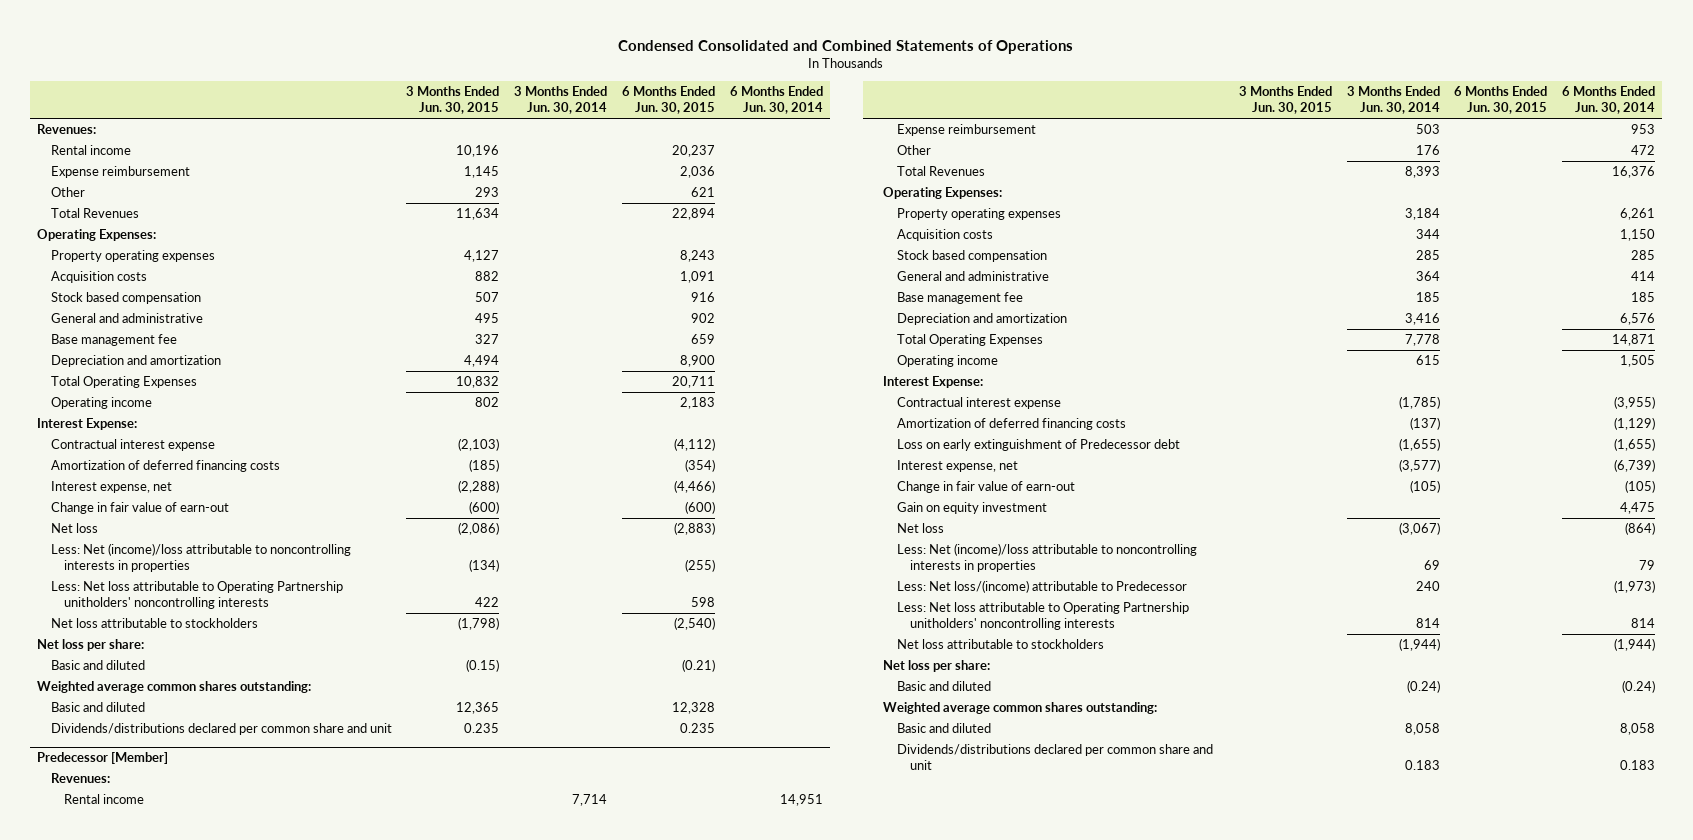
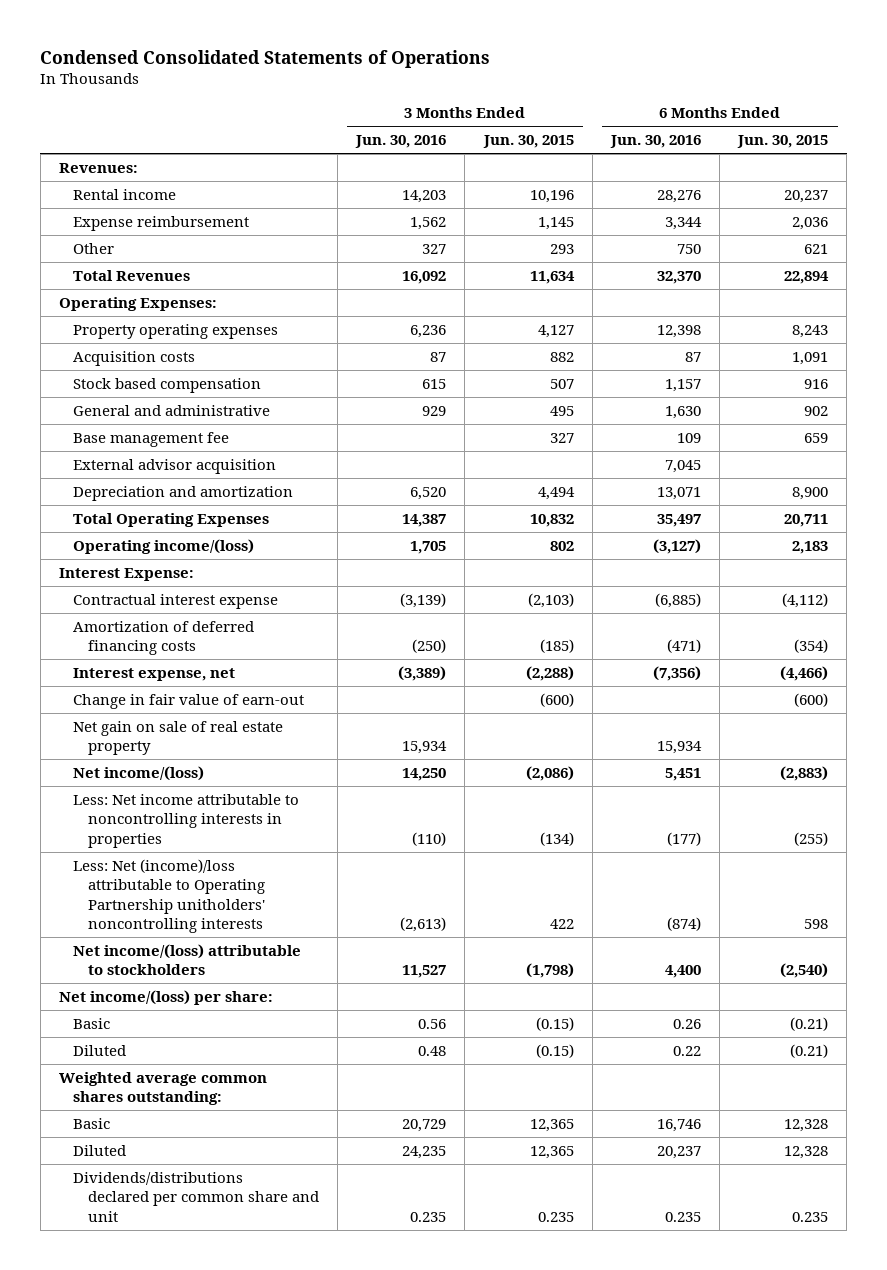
- Condensed Consolidated and Combined Statements of Operations
+ Condensed Consolidated Statements of Operations
- | 3 Months Ended Jun. 30, 2015 | 3 Months Ended Jun. 30, 2014 | 6 Months Ended Jun. 30, 2015 | 6 Months Ended Jun. 30, 2014
+ | 3 Months Ended Jun. 30, 2016 | 3 Months Ended Jun. 30, 2015 | 6 Months Ended Jun. 30, 2016 | 6 Months Ended Jun. 30, 2015
+ External advisor acquisition | | | 7,045 |
- Operating income | 802 | | 2,183 |
+ Operating income/(loss) | 1,705 | 802 | (3,127) | 2,183
- Net loss | (2,086) | | (2,883) |
- Less: Net (income)/loss attributable to noncontrolling interests in properties | (134) | | (255) |
- Less: Net loss attributable to Operating Partnership unitholders' noncontrolling interests | 422 | | 598 |
- Net loss attributable to stockholders | (1,798) | | (2,540) |
- Net loss per share:
- Basic and diluted | (0.15) | | (0.21) |
+ Net gain on sale of real estate property | 15,934 | | 15,934 |
+ Net income/(loss) | 14,250 | (2,086) | 5,451 | (2,883)
+ Less: Net income attributable to noncontrolling interests in properties | (110) | (134) | (177) | (255)
+ Less: Net (income)/loss attributable to Operating Partnership unitholders' noncontrolling interests | (2,613) | 422 | (874) | 598
+ Net income/(loss) attributable to stockholders | 11,527 | (1,798) | 4,400 | (2,540)
+ Net income/(loss) per share:
+ Basic | 0.56 | (0.15) | 0.26 | (0.21)
+ Diluted | 0.48 | (0.15) | 0.22 | (0.21)
- Basic and diluted | 12,365 | | 12,328 |
+ Basic | 20,729 | 12,365 | 16,746 | 12,328
+ Diluted | 24,235 | 12,365 | 20,237 | 12,328
- Predecessor [Member]
- Revenues:
- Rental income | | 7,714 | | 14,951
- Expense reimbursement | | 503 | | 953
- Other | | 176 | | 472
- Total Revenues | | 8,393 | | 16,376
- Operating Expenses:
- Property operating expenses | | 3,184 | | 6,261
- Acquisition costs | | 344 | | 1,150
- Stock based compensation | | 285 | | 285
- General and administrative | | 364 | | 414
- Base management fee | | 185 | | 185
- Depreciation and amortization | | 3,416 | | 6,576
- Total Operating Expenses | | 7,778 | | 14,871
- Operating income | | 615 | | 1,505
- Interest Expense:
- Contractual interest expense | | (1,785) | | (3,955)
- Amortization of deferred financing costs | | (137) | | (1,129)
- Loss on early extinguishment of Predecessor debt | | (1,655) | | (1,655)
- Interest expense, net | | (3,577) | | (6,739)
- Change in fair value of earn-out | | (105) | | (105)
- Gain on equity investment | | | | 4,475
- Net loss | | (3,067) | | (864)
- Less: Net (income)/loss attributable to noncontrolling interests in properties | | 69 | | 79
- Less: Net loss/(income) attributable to Predecessor | | 240 | | (1,973)
- Less: Net loss attributable to Operating Partnership unitholders' noncontrolling interests | | 814 | | 814
- Net loss attributable to stockholders | | (1,944) | | (1,944)
- Net loss per share:
- Basic and diluted | | (0.24) | | (0.24)
- Weighted average common shares outstanding:
- Basic and diluted | | 8,058 | | 8,058
- Dividends/distributions declared per common share and unit | | 0.183 | | 0.183

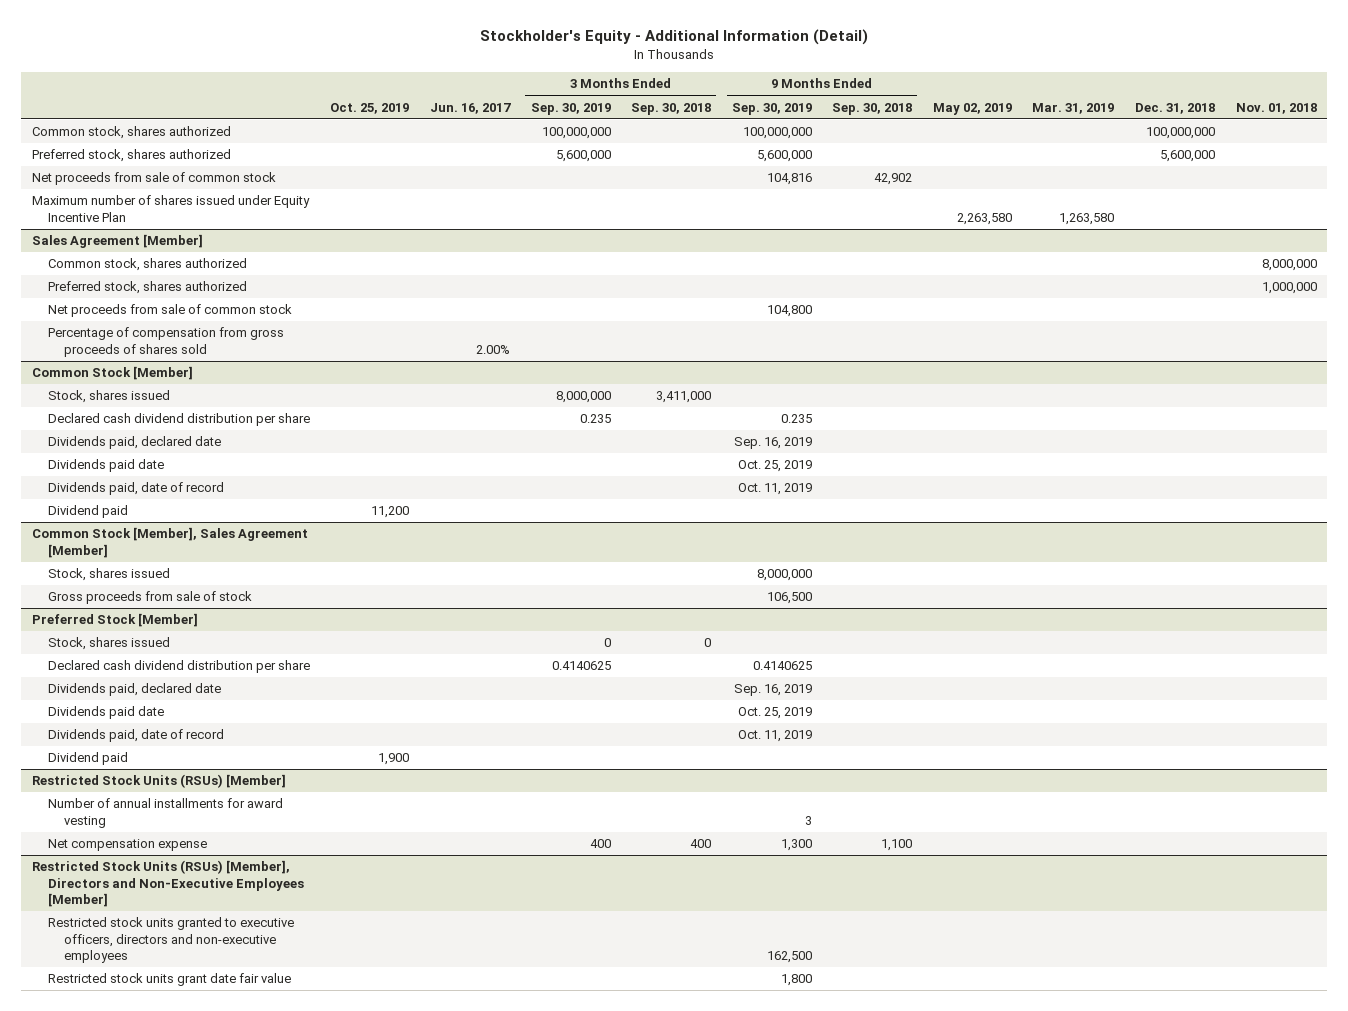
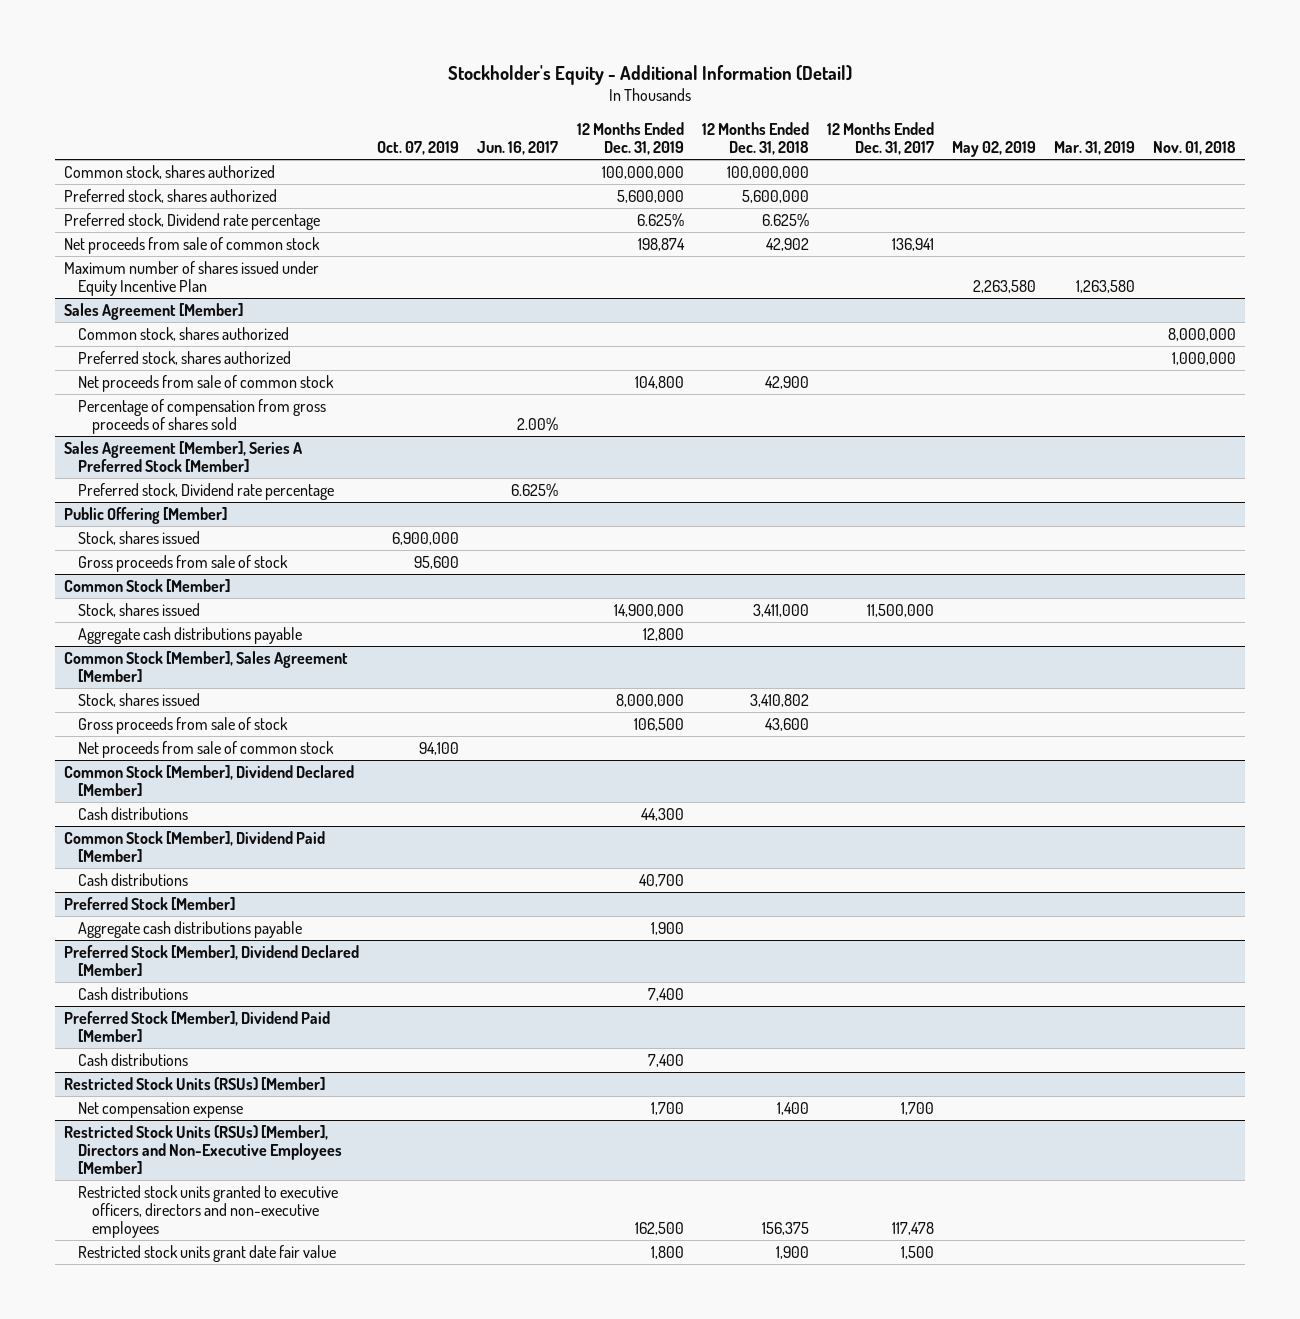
- | Oct. 25, 2019 | Jun. 16, 2017 | 3 Months Ended Sep. 30, 2019 | 3 Months Ended Sep. 30, 2018 | 9 Months Ended Sep. 30, 2019 | 9 Months Ended Sep. 30, 2018 | May 02, 2019 | Mar. 31, 2019 | Dec. 31, 2018 | Nov. 01, 2018
+ | Oct. 07, 2019 | Jun. 16, 2017 | 12 Months Ended Dec. 31, 2019 | 12 Months Ended Dec. 31, 2018 | 12 Months Ended Dec. 31, 2017 | May 02, 2019 | Mar. 31, 2019 | Nov. 01, 2018
+ Preferred stock, Dividend rate percentage | | | 6.625% | 6.625% | | | |
+ Sales Agreement [Member], Series A Preferred Stock [Member]
+ Preferred stock, Dividend rate percentage | | 6.625% | | | | | |
+ Public Offering [Member]
+ Stock, shares issued | 6,900,000 | | | | | | |
+ Gross proceeds from sale of stock | 95,600 | | | | | | |
@ Common Stock [Member]
- Declared cash dividend distribution per share | | | 0.235 | | 0.235 | | | | |
- Dividends paid, declared date | | | | | Sep. 16, 2019 | | | | |
- Dividends paid date | | | | | Oct. 25, 2019 | | | | |
- Dividends paid, date of record | | | | | Oct. 11, 2019 | | | | |
- Dividend paid | 11,200 | | | | | | | | |
+ Aggregate cash distributions payable | | | 12,800 | | | | |
@ Common Stock [Member], Sales Agreement [Member]
+ Net proceeds from sale of common stock | 94,100 | | | | | | |
+ Common Stock [Member], Dividend Declared [Member]
+ Cash distributions | | | 44,300 | | | | |
+ Common Stock [Member], Dividend Paid [Member]
+ Cash distributions | | | 40,700 | | | | |
@ Preferred Stock [Member]
- Stock, shares issued | | | 0 | 0 | | | | | |
- Declared cash dividend distribution per share | | | 0.4140625 | | 0.4140625 | | | | |
- Dividends paid, declared date | | | | | Sep. 16, 2019 | | | | |
- Dividends paid date | | | | | Oct. 25, 2019 | | | | |
- Dividends paid, date of record | | | | | Oct. 11, 2019 | | | | |
- Dividend paid | 1,900 | | | | | | | | |
+ Aggregate cash distributions payable | | | 1,900 | | | | |
+ Preferred Stock [Member], Dividend Declared [Member]
+ Cash distributions | | | 7,400 | | | | |
+ Preferred Stock [Member], Dividend Paid [Member]
+ Cash distributions | | | 7,400 | | | | |
@ Restricted Stock Units (RSUs) [Member]
- Number of annual installments for award vesting | | | | | 3 | | | | |

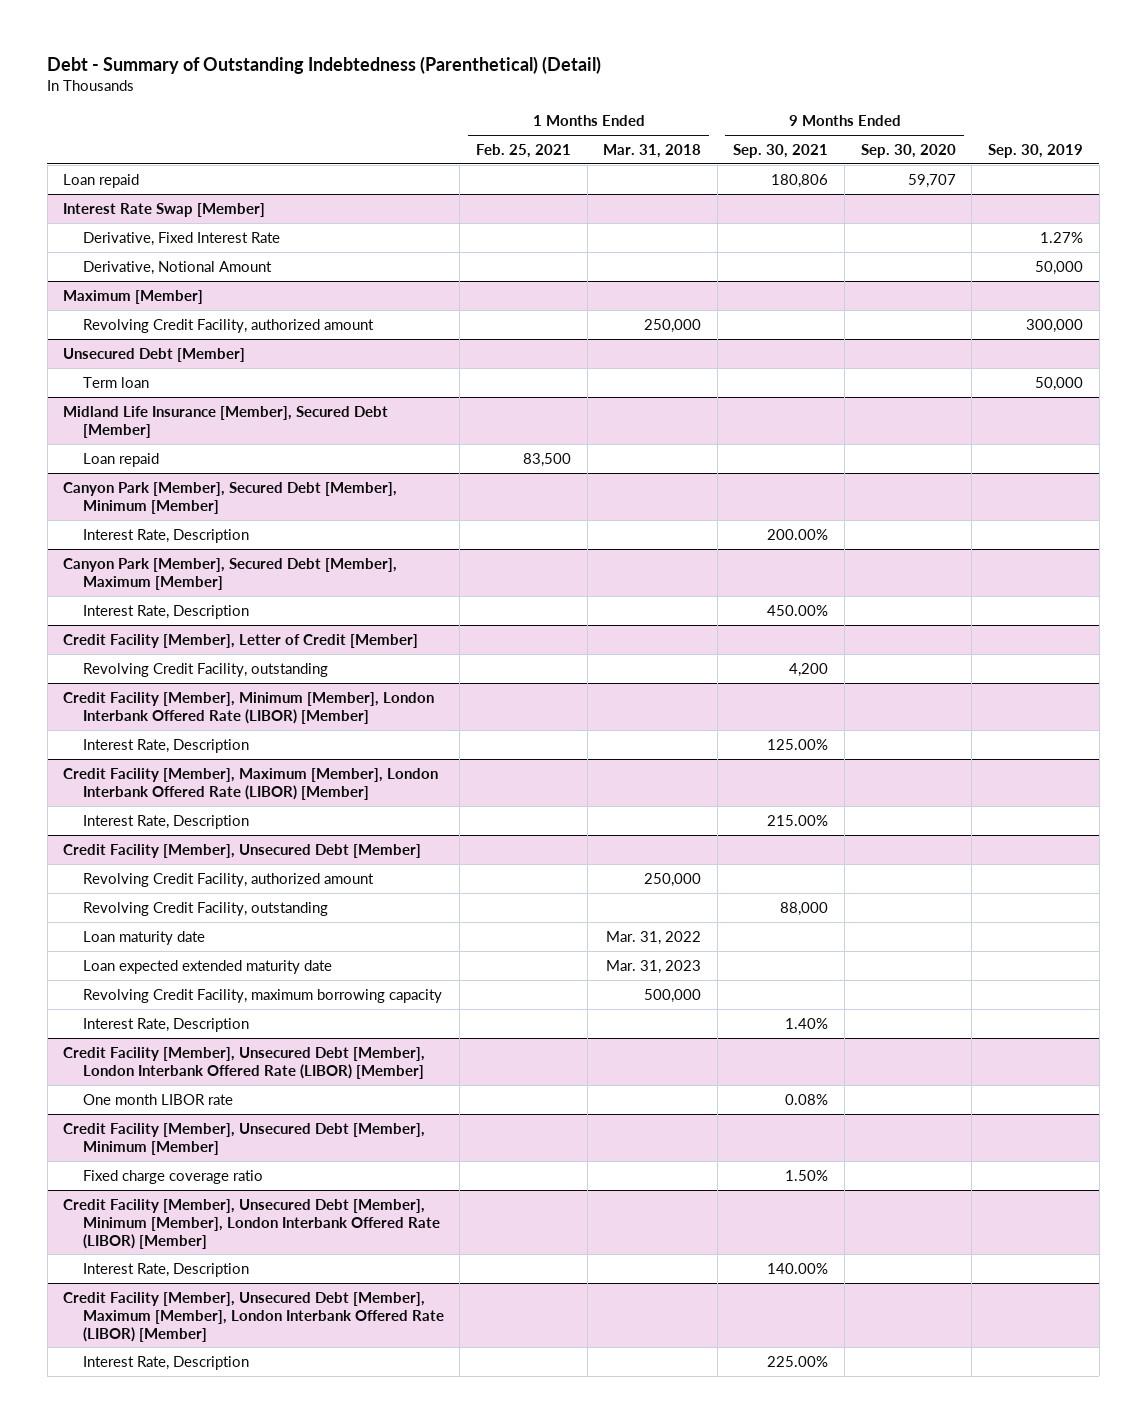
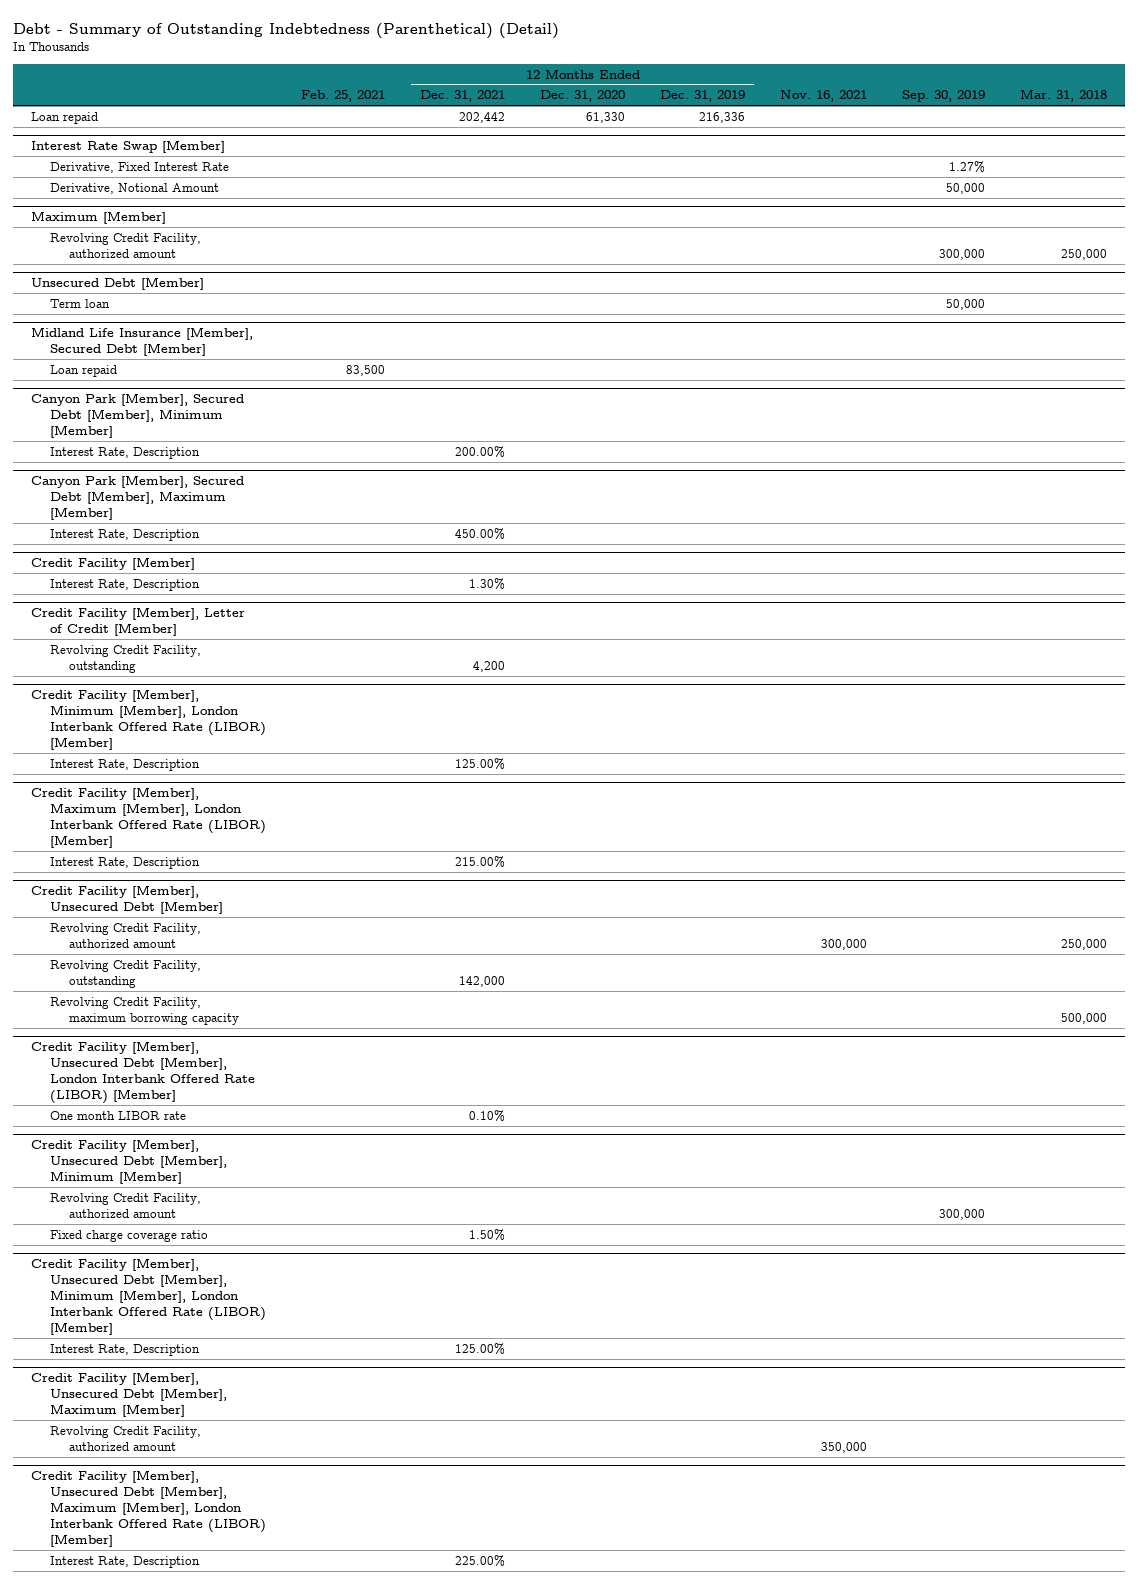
- | 1 Months Ended Feb. 25, 2021 | 1 Months Ended Mar. 31, 2018 | 9 Months Ended Sep. 30, 2021 | 9 Months Ended Sep. 30, 2020 | Sep. 30, 2019
+ | Feb. 25, 2021 | 12 Months Ended Dec. 31, 2021 | 12 Months Ended Dec. 31, 2020 | 12 Months Ended Dec. 31, 2019 | Nov. 16, 2021 | Sep. 30, 2019 | Mar. 31, 2018
+ Credit Facility [Member]
+ Interest Rate, Description | | 1.30% | | | | |
@ Credit Facility [Member], Unsecured Debt [Member]
- Loan maturity date | | Mar. 31, 2022 | | |
- Loan expected extended maturity date | | Mar. 31, 2023 | | |
- Interest Rate, Description | | | 1.40% | |
@ Credit Facility [Member], Unsecured Debt [Member], Minimum [Member]
+ Revolving Credit Facility, authorized amount | | | | | | 300,000 |
+ Credit Facility [Member], Unsecured Debt [Member], Maximum [Member]
+ Revolving Credit Facility, authorized amount | | | | | 350,000 | |

